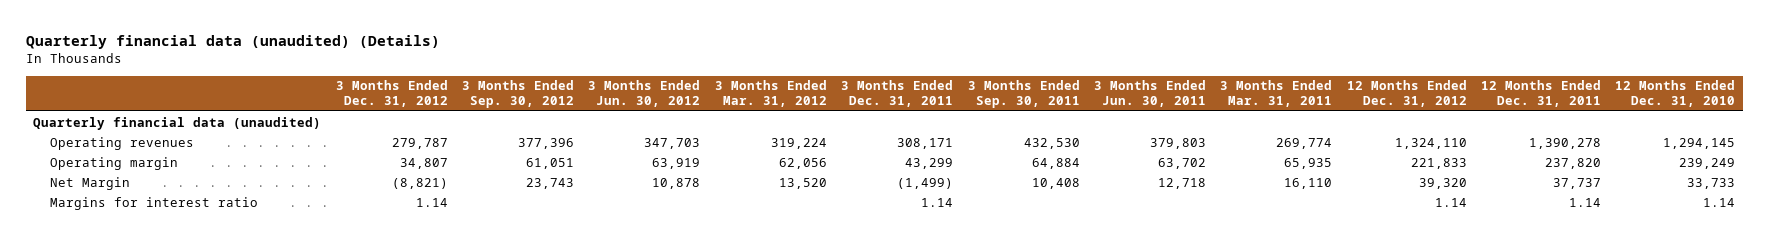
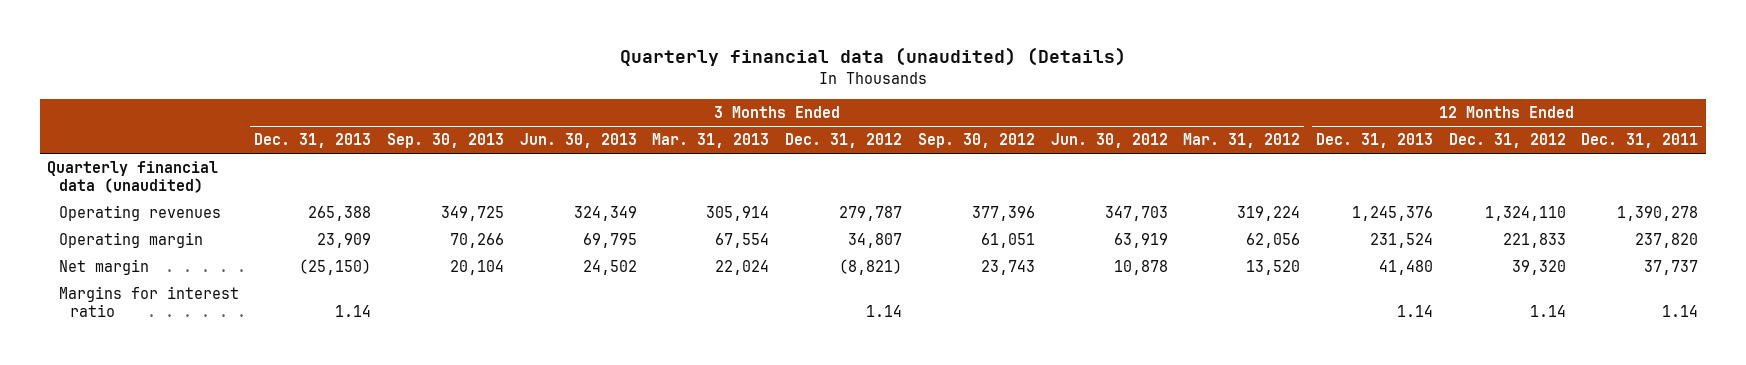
- | 3 Months Ended Dec. 31, 2012 | 3 Months Ended Sep. 30, 2012 | 3 Months Ended Jun. 30, 2012 | 3 Months Ended Mar. 31, 2012 | 3 Months Ended Dec. 31, 2011 | 3 Months Ended Sep. 30, 2011 | 3 Months Ended Jun. 30, 2011 | 3 Months Ended Mar. 31, 2011 | 12 Months Ended Dec. 31, 2012 | 12 Months Ended Dec. 31, 2011 | 12 Months Ended Dec. 31, 2010
+ | 3 Months Ended Dec. 31, 2013 | 3 Months Ended Sep. 30, 2013 | 3 Months Ended Jun. 30, 2013 | 3 Months Ended Mar. 31, 2013 | 3 Months Ended Dec. 31, 2012 | 3 Months Ended Sep. 30, 2012 | 3 Months Ended Jun. 30, 2012 | 3 Months Ended Mar. 31, 2012 | 12 Months Ended Dec. 31, 2013 | 12 Months Ended Dec. 31, 2012 | 12 Months Ended Dec. 31, 2011
- Net Margin | (8,821) | 23,743 | 10,878 | 13,520 | (1,499) | 10,408 | 12,718 | 16,110 | 39,320 | 37,737 | 33,733
+ Net margin | (25,150) | 20,104 | 24,502 | 22,024 | (8,821) | 23,743 | 10,878 | 13,520 | 41,480 | 39,320 | 37,737

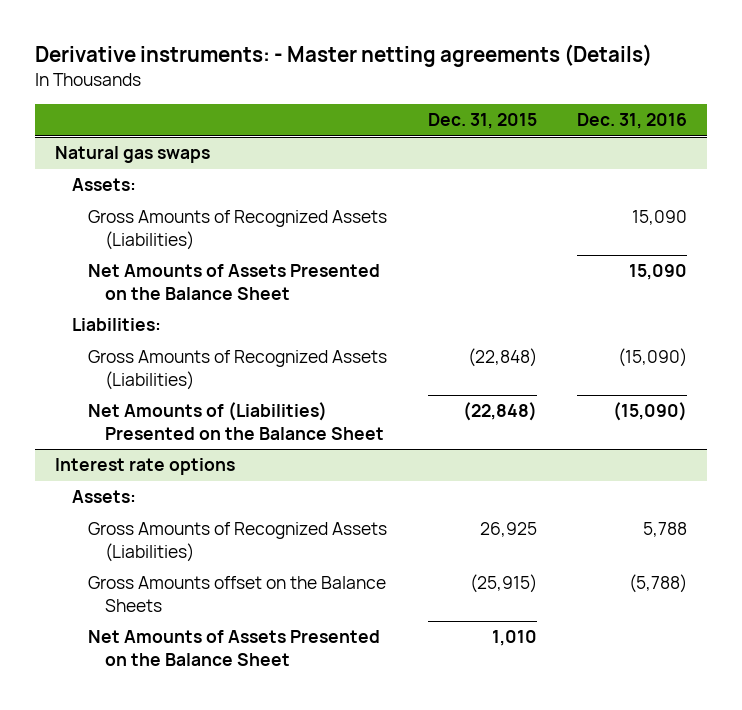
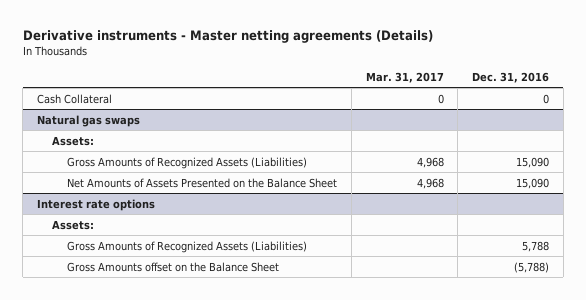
- Derivative instruments: - Master netting agreements (Details)
+ Derivative instruments - Master netting agreements (Details)
- | Dec. 31, 2015 | Dec. 31, 2016
+ | Mar. 31, 2017 | Dec. 31, 2016
+ Cash Collateral | 0 | 0
@ Natural gas swaps
- Liabilities:
- Gross Amounts of Recognized Assets (Liabilities) | (22,848) | (15,090)
- Net Amounts of (Liabilities) Presented on the Balance Sheet | (22,848) | (15,090)
@ Interest rate options
- Gross Amounts offset on the Balance Sheets | (25,915) | (5,788)
- Net Amounts of Assets Presented on the Balance Sheet | 1,010 |
+ Gross Amounts offset on the Balance Sheet | | (5,788)

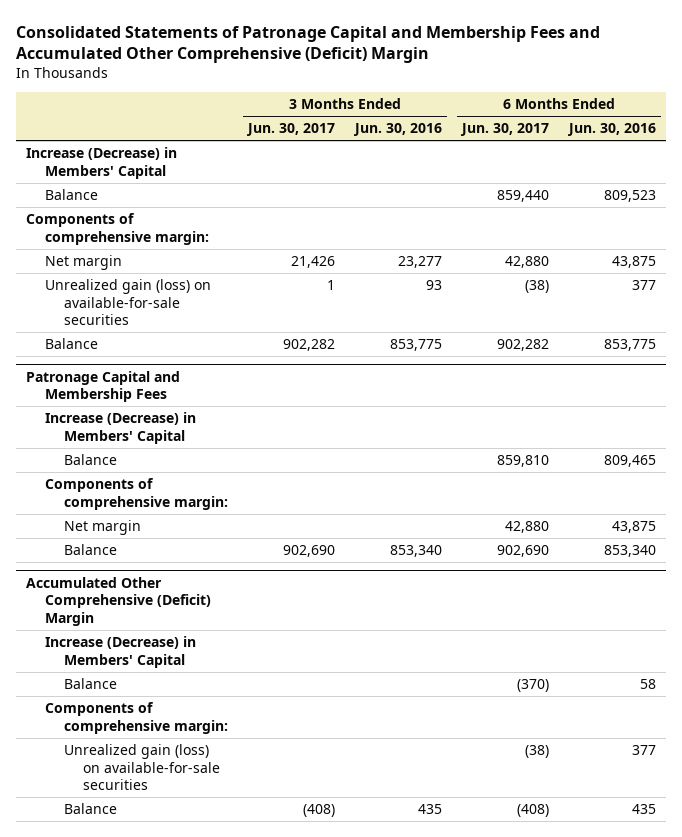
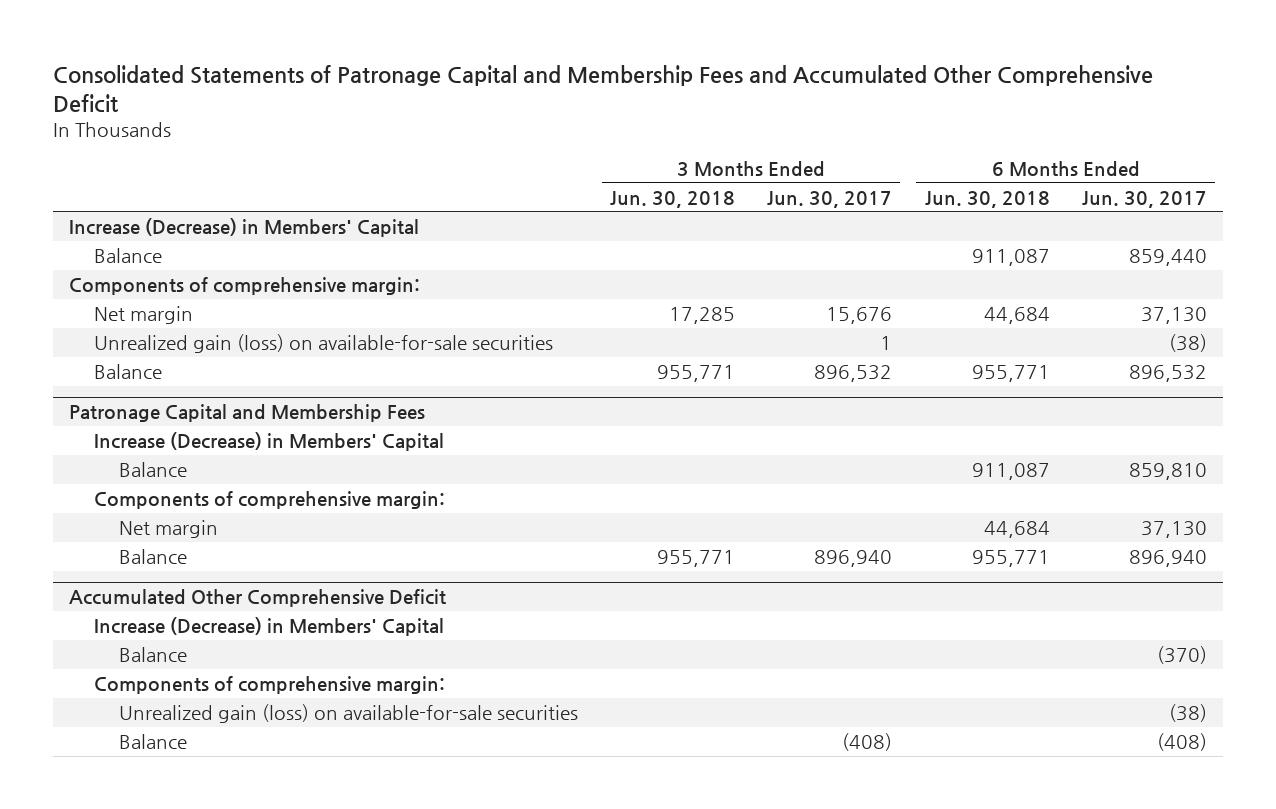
- Consolidated Statements of Patronage Capital and Membership Fees and Accumulated Other Comprehensive (Deficit) Margin
+ Consolidated Statements of Patronage Capital and Membership Fees and Accumulated Other Comprehensive Deficit
- | 3 Months Ended Jun. 30, 2017 | 3 Months Ended Jun. 30, 2016 | 6 Months Ended Jun. 30, 2017 | 6 Months Ended Jun. 30, 2016
+ | 3 Months Ended Jun. 30, 2018 | 3 Months Ended Jun. 30, 2017 | 6 Months Ended Jun. 30, 2018 | 6 Months Ended Jun. 30, 2017
- Net margin | 21,426 | 23,277 | 42,880 | 43,875
+ Net margin | 17,285 | 15,676 | 44,684 | 37,130
- Balance | 902,282 | 853,775 | 902,282 | 853,775
+ Balance | 955,771 | 896,532 | 955,771 | 896,532
@ Patronage Capital and Membership Fees
- Net margin | | | 42,880 | 43,875
- Balance | 902,690 | 853,340 | 902,690 | 853,340
- Accumulated Other Comprehensive (Deficit) Margin
@ Patronage Capital and Membership Fees
+ Net margin | | | 44,684 | 37,130
+ Balance | 955,771 | 896,940 | 955,771 | 896,940
+ Accumulated Other Comprehensive Deficit

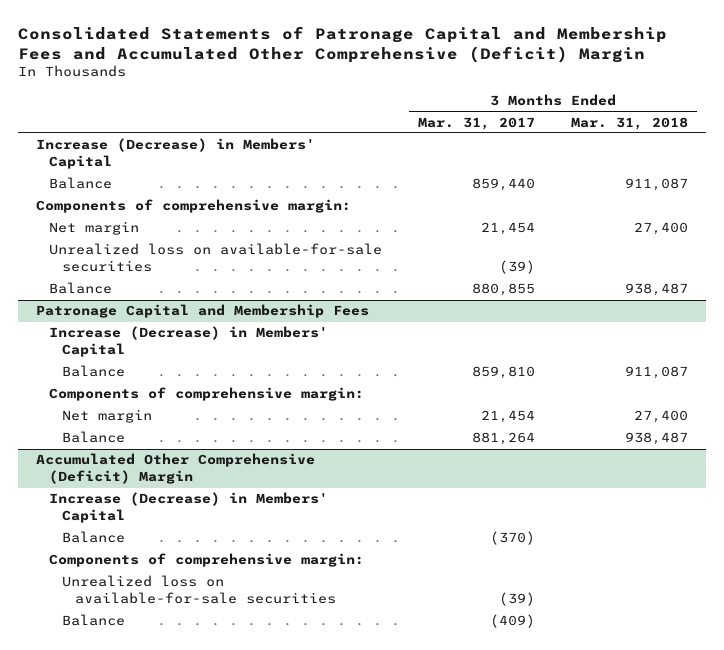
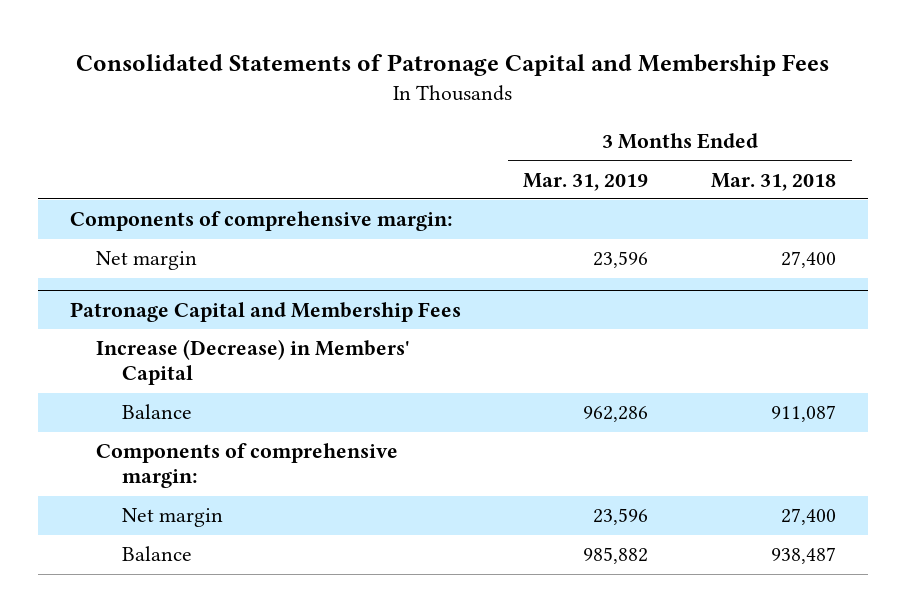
- Consolidated Statements of Patronage Capital and Membership Fees and Accumulated Other Comprehensive (Deficit) Margin
+ Consolidated Statements of Patronage Capital and Membership Fees
- | 3 Months Ended Mar. 31, 2017 | 3 Months Ended Mar. 31, 2018
+ | 3 Months Ended Mar. 31, 2019 | 3 Months Ended Mar. 31, 2018
- Increase (Decrease) in Members' Capital
- Balance | 859,440 | 911,087
- Unrealized loss on available-for-sale securities | (39) |
- Balance | 880,855 | 938,487
- Accumulated Other Comprehensive (Deficit) Margin
- Increase (Decrease) in Members' Capital
- Balance | (370) |
- Components of comprehensive margin:
- Unrealized loss on available-for-sale securities | (39) |
- Balance | (409) |

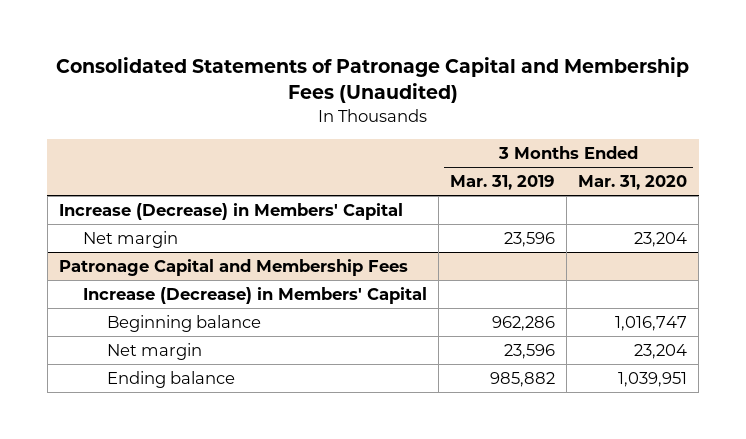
- Consolidated Statements of Patronage Capital and Membership Fees
+ Consolidated Statements of Patronage Capital and Membership Fees (Unaudited)
- | 3 Months Ended Mar. 31, 2019 | 3 Months Ended Mar. 31, 2018
+ | 3 Months Ended Mar. 31, 2019 | 3 Months Ended Mar. 31, 2020
- Components of comprehensive margin:
+ Increase (Decrease) in Members' Capital
@ Patronage Capital and Membership Fees
- Balance | 962,286 | 911,087
- Components of comprehensive margin:
+ Beginning balance | 962,286 | 1,016,747
- Balance | 985,882 | 938,487
+ Ending balance | 985,882 | 1,039,951

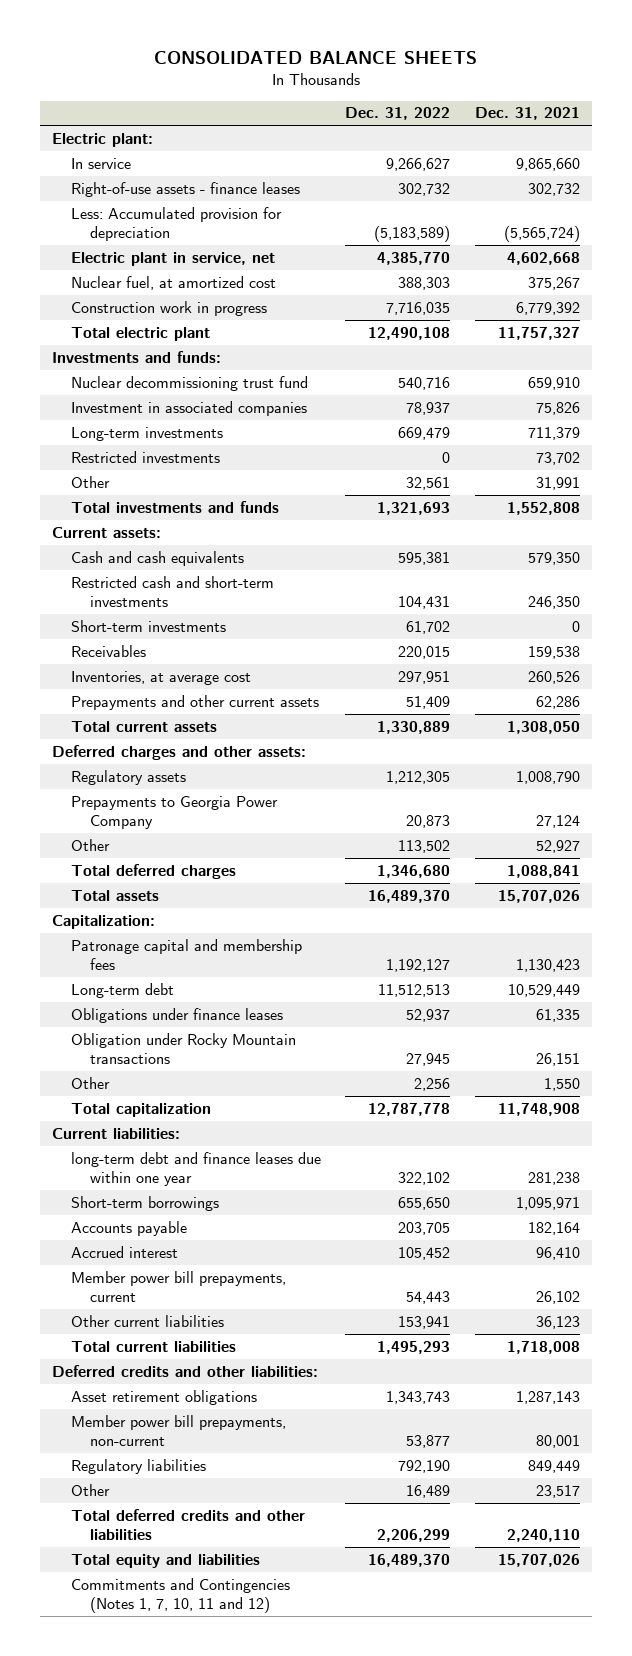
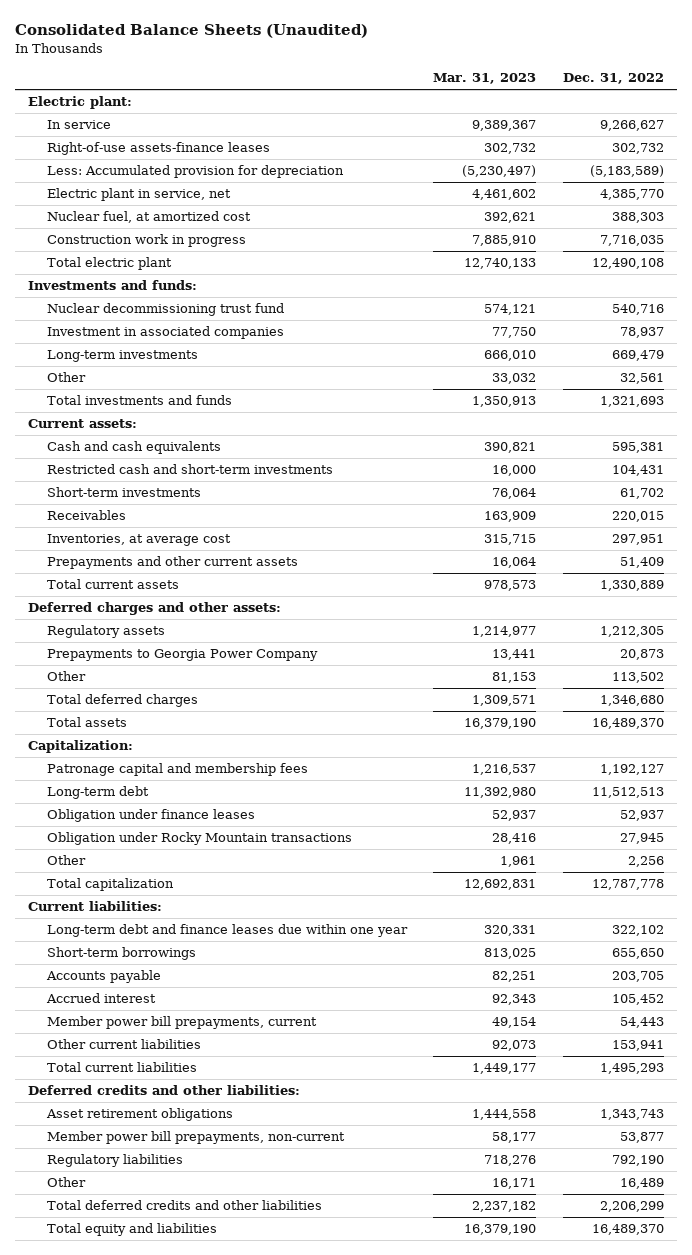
- CONSOLIDATED BALANCE SHEETS
+ Consolidated Balance Sheets (Unaudited)
- | Dec. 31, 2022 | Dec. 31, 2021
+ | Mar. 31, 2023 | Dec. 31, 2022
- Right-of-use assets - finance leases | 302,732 | 302,732
+ Right-of-use assets-finance leases | 302,732 | 302,732
- Restricted investments | 0 | 73,702
- Obligations under finance leases | 52,937 | 61,335
+ Obligation under finance leases | 52,937 | 52,937
- long-term debt and finance leases due within one year | 322,102 | 281,238
+ Long-term debt and finance leases due within one year | 320,331 | 322,102
- Commitments and Contingencies (Notes 1, 7, 10, 11 and 12)

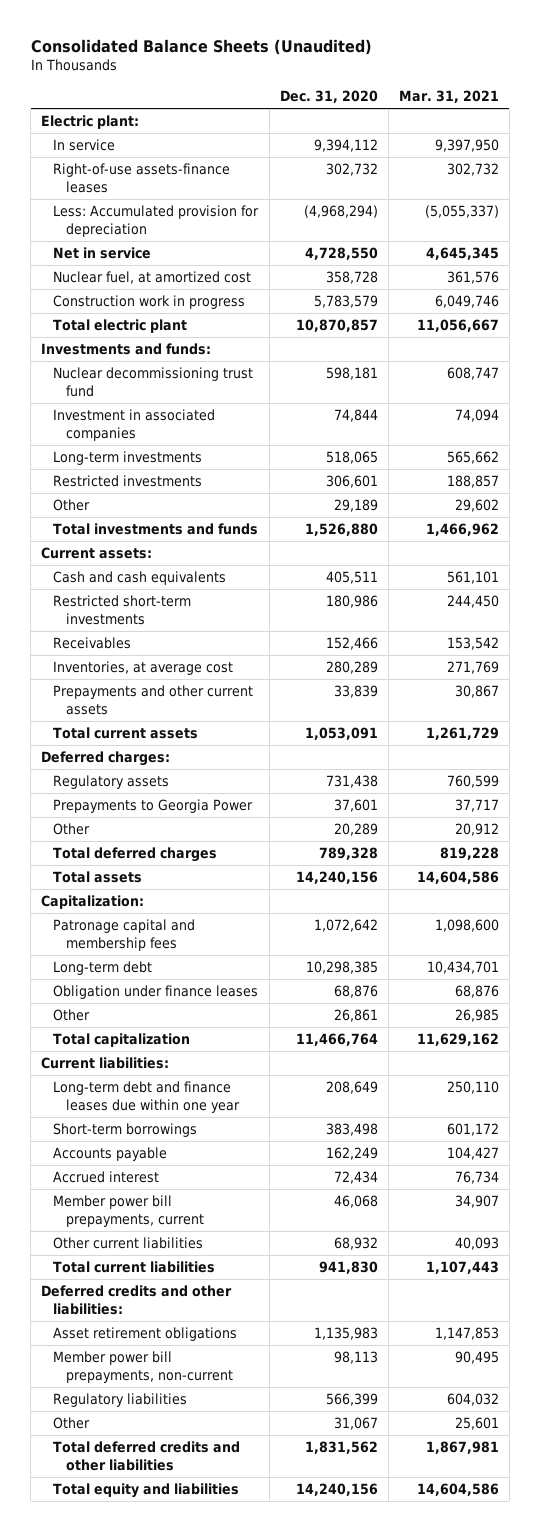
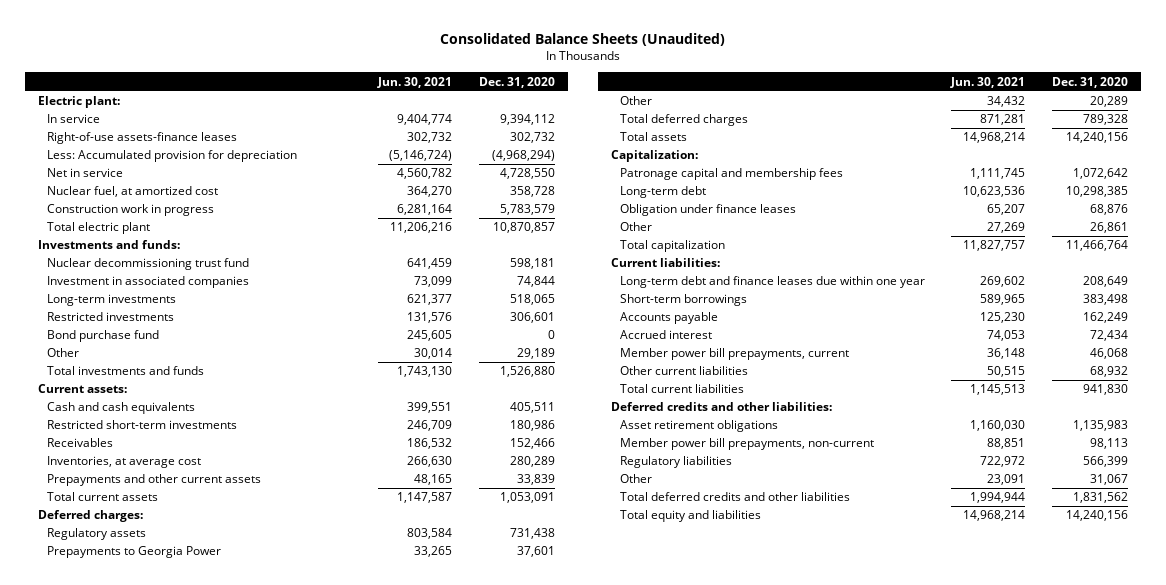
- | Dec. 31, 2020 | Mar. 31, 2021
+ | Jun. 30, 2021 | Dec. 31, 2020
+ Bond purchase fund | 245,605 | 0

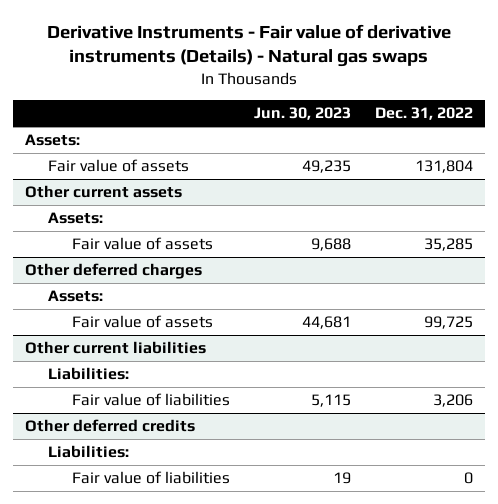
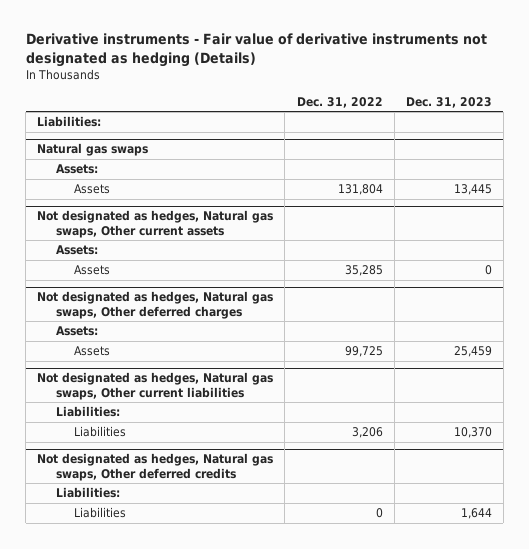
- Derivative Instruments - Fair value of derivative instruments (Details) - Natural gas swaps
+ Derivative instruments - Fair value of derivative instruments not designated as hedging (Details)
- | Jun. 30, 2023 | Dec. 31, 2022
+ | Dec. 31, 2022 | Dec. 31, 2023
+ Liabilities:
+ Natural gas swaps
- Fair value of assets | 49,235 | 131,804
- Other current assets
+ Assets | 131,804 | 13,445
+ Not designated as hedges, Natural gas swaps, Other current assets
- Fair value of assets | 9,688 | 35,285
- Other deferred charges
+ Assets | 35,285 | 0
+ Not designated as hedges, Natural gas swaps, Other deferred charges
- Fair value of assets | 44,681 | 99,725
- Other current liabilities
+ Assets | 99,725 | 25,459
+ Not designated as hedges, Natural gas swaps, Other current liabilities
- Fair value of liabilities | 5,115 | 3,206
- Other deferred credits
+ Liabilities | 3,206 | 10,370
+ Not designated as hedges, Natural gas swaps, Other deferred credits
- Fair value of liabilities | 19 | 0
+ Liabilities | 0 | 1,644

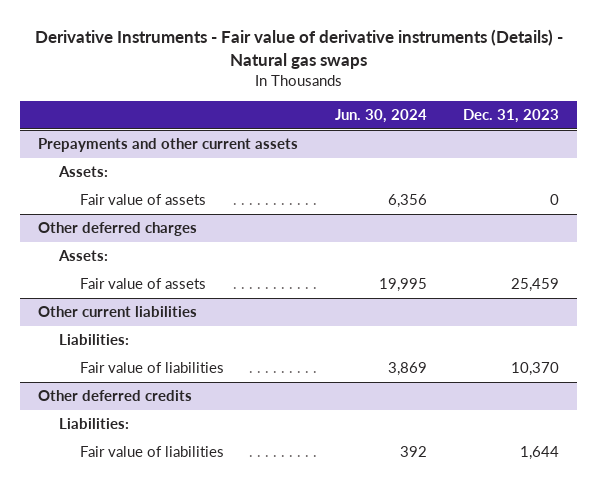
- Derivative instruments - Fair value of derivative instruments not designated as hedging (Details)
+ Derivative Instruments - Fair value of derivative instruments (Details) - Natural gas swaps
- | Dec. 31, 2022 | Dec. 31, 2023
+ | Jun. 30, 2024 | Dec. 31, 2023
- Liabilities:
- Natural gas swaps
- Assets:
- Assets | 131,804 | 13,445
- Not designated as hedges, Natural gas swaps, Other current assets
+ Prepayments and other current assets
- Assets | 35,285 | 0
- Not designated as hedges, Natural gas swaps, Other deferred charges
+ Fair value of assets | 6,356 | 0
+ Other deferred charges
- Assets | 99,725 | 25,459
- Not designated as hedges, Natural gas swaps, Other current liabilities
+ Fair value of assets | 19,995 | 25,459
+ Other current liabilities
- Liabilities | 3,206 | 10,370
- Not designated as hedges, Natural gas swaps, Other deferred credits
+ Fair value of liabilities | 3,869 | 10,370
+ Other deferred credits
- Liabilities | 0 | 1,644
+ Fair value of liabilities | 392 | 1,644

